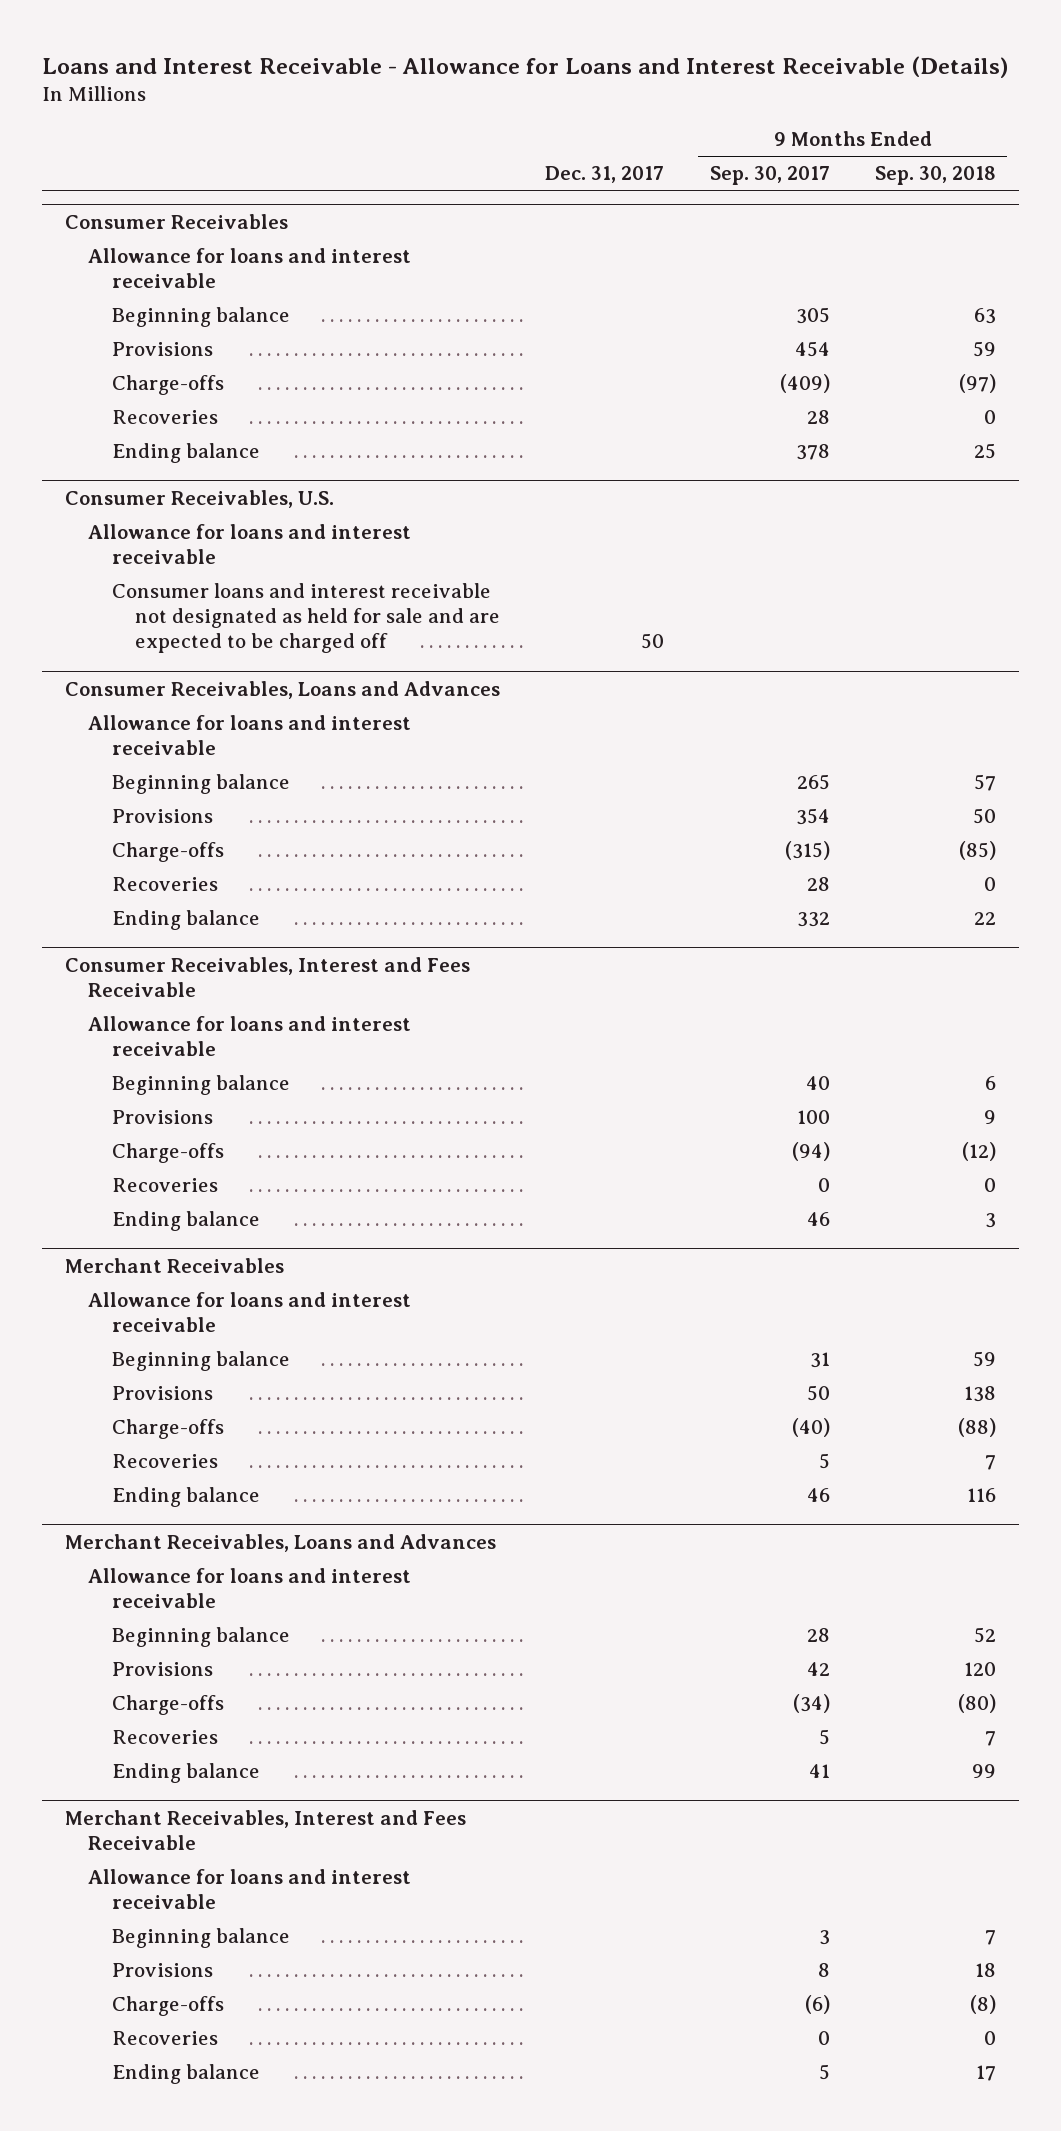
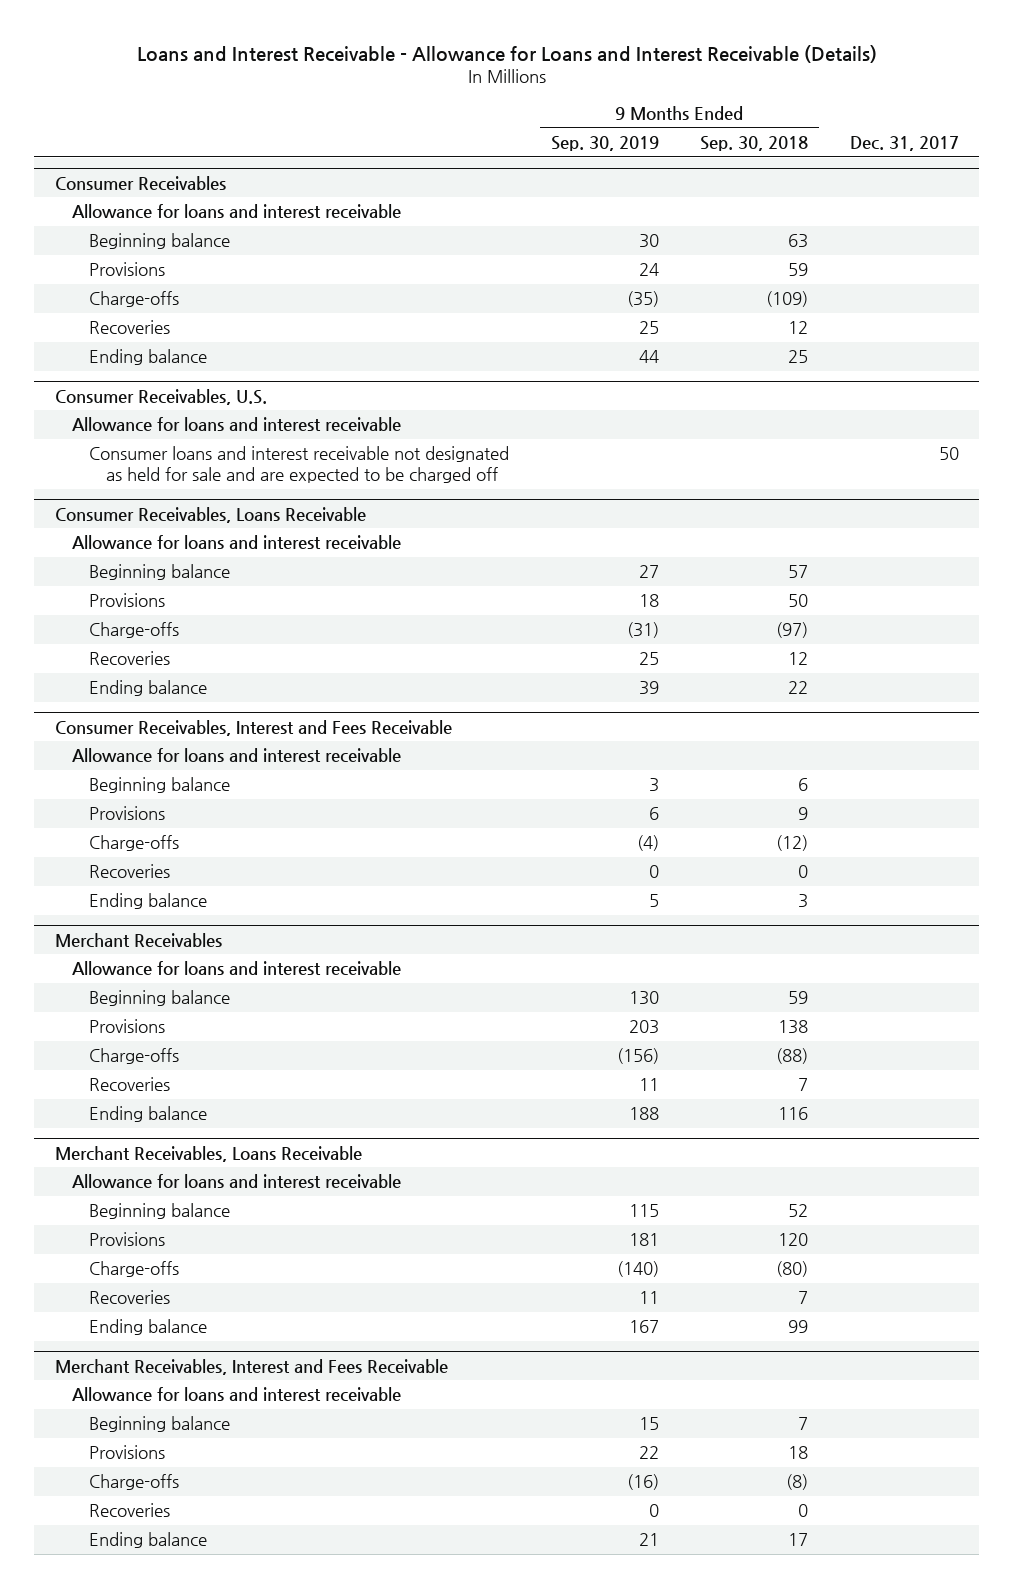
- | Dec. 31, 2017 | 9 Months Ended Sep. 30, 2017 | 9 Months Ended Sep. 30, 2018
+ | 9 Months Ended Sep. 30, 2019 | 9 Months Ended Sep. 30, 2018 | Dec. 31, 2017
@ Consumer Receivables
- Charge-offs | | (409) | (97)
- Recoveries | | 28 | 0
+ Charge-offs | (35) | (109) |
+ Recoveries | 25 | 12 |
- Consumer Receivables, Loans and Advances
+ Consumer Receivables, Loans Receivable
- Charge-offs | | (315) | (85)
- Recoveries | | 28 | 0
+ Charge-offs | (31) | (97) |
+ Recoveries | 25 | 12 |
- Merchant Receivables, Loans and Advances
+ Merchant Receivables, Loans Receivable

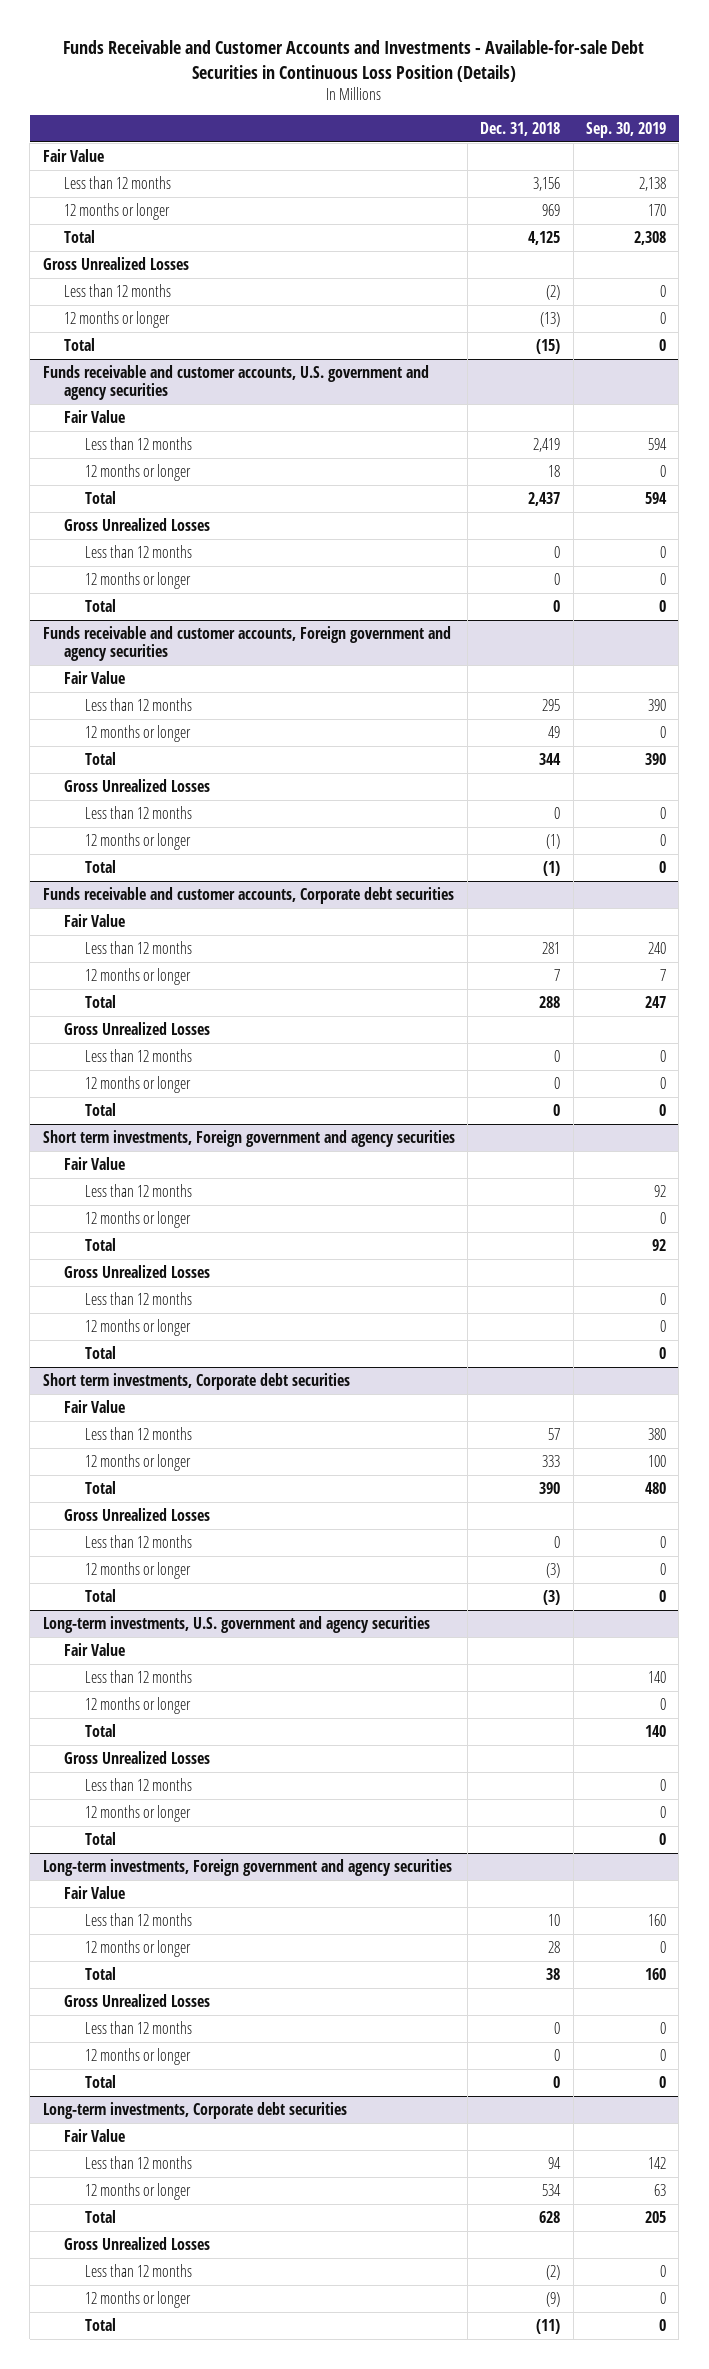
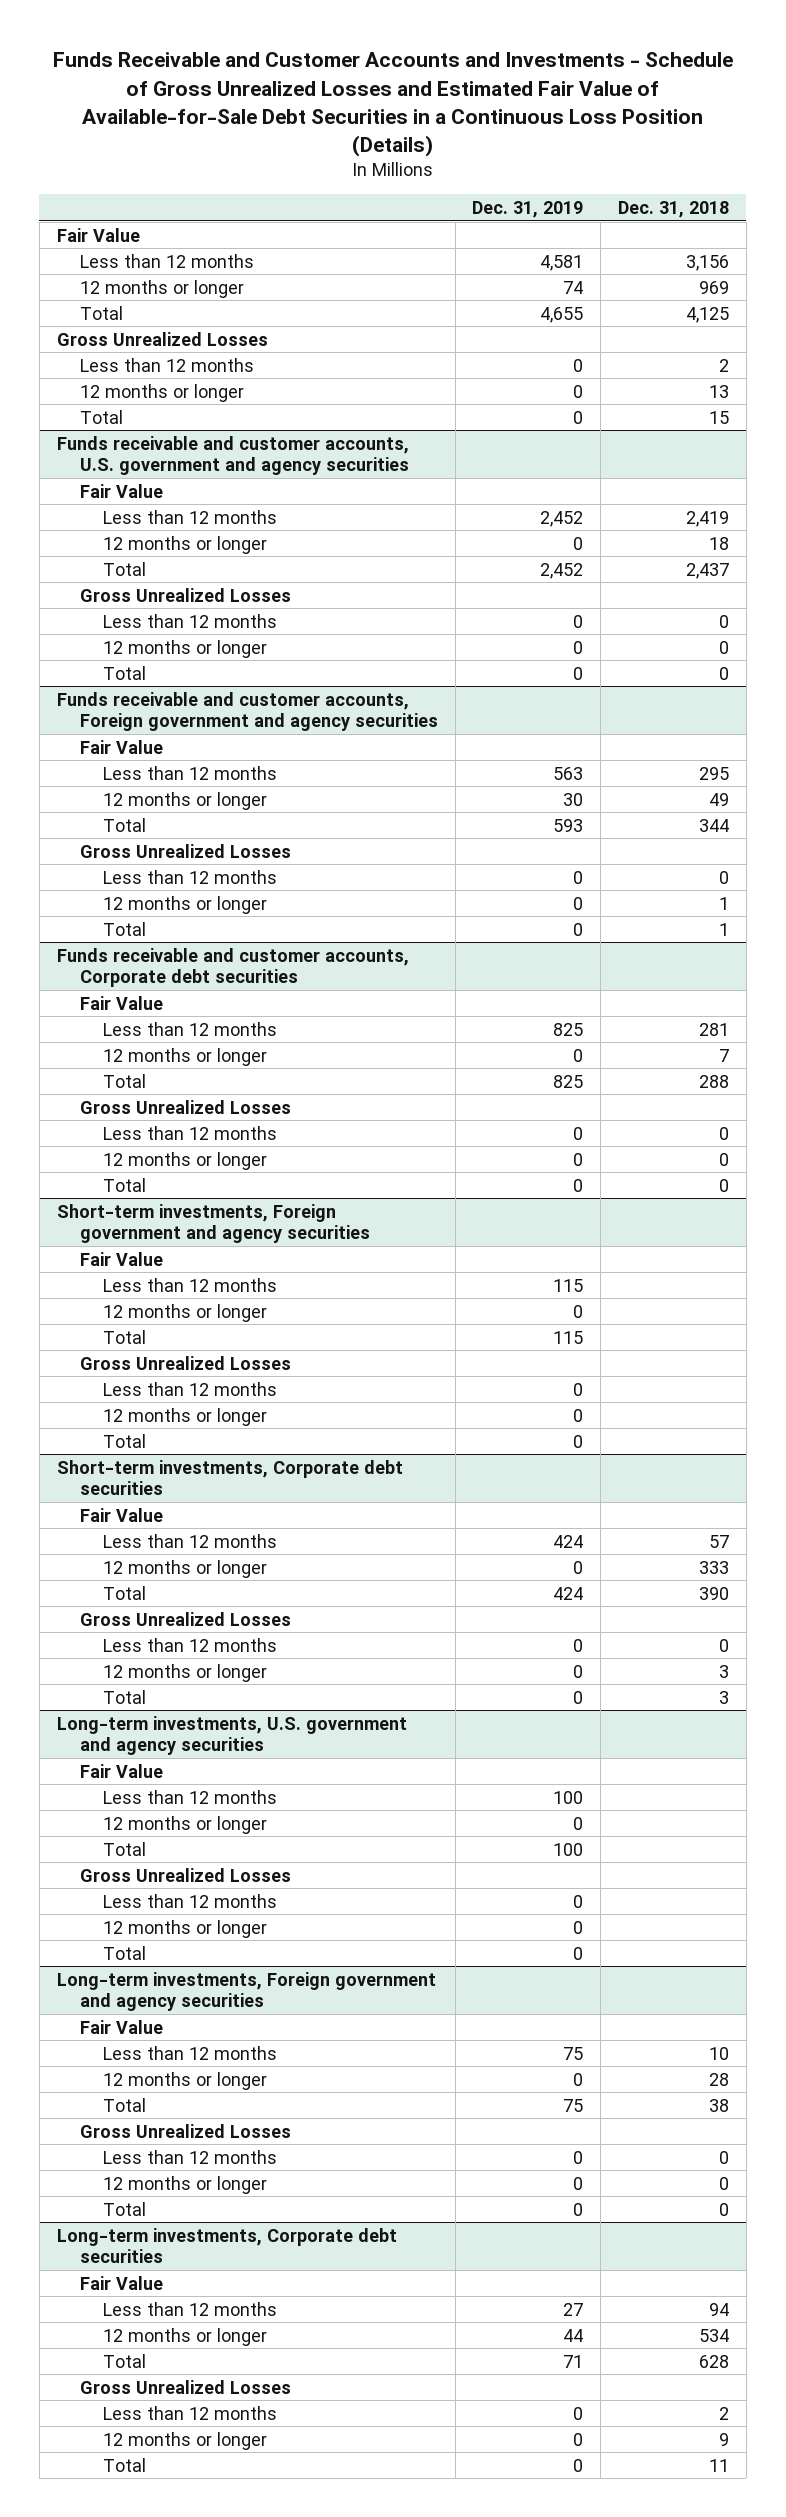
- Funds Receivable and Customer Accounts and Investments - Available-for-sale Debt Securities in Continuous Loss Position (Details)
+ Funds Receivable and Customer Accounts and Investments - Schedule of Gross Unrealized Losses and Estimated Fair Value of Available-for-Sale Debt Securities in a Continuous Loss Position (Details)
- | Dec. 31, 2018 | Sep. 30, 2019
+ | Dec. 31, 2019 | Dec. 31, 2018
- Less than 12 months | (2) | 0
- 12 months or longer | (13) | 0
- Total | (15) | 0
+ Less than 12 months | 0 | 2
+ 12 months or longer | 0 | 13
+ Total | 0 | 15
@ Funds receivable and customer accounts, Foreign government and agency securities
- 12 months or longer | (1) | 0
- Total | (1) | 0
+ 12 months or longer | 0 | 1
+ Total | 0 | 1
- Short term investments, Foreign government and agency securities
+ Short-term investments, Foreign government and agency securities
- Short term investments, Corporate debt securities
+ Short-term investments, Corporate debt securities
- 12 months or longer | (3) | 0
- Total | (3) | 0
+ 12 months or longer | 0 | 3
+ Total | 0 | 3
@ Long-term investments, Corporate debt securities
- Less than 12 months | (2) | 0
- 12 months or longer | (9) | 0
- Total | (11) | 0
+ Less than 12 months | 0 | 2
+ 12 months or longer | 0 | 9
+ Total | 0 | 11

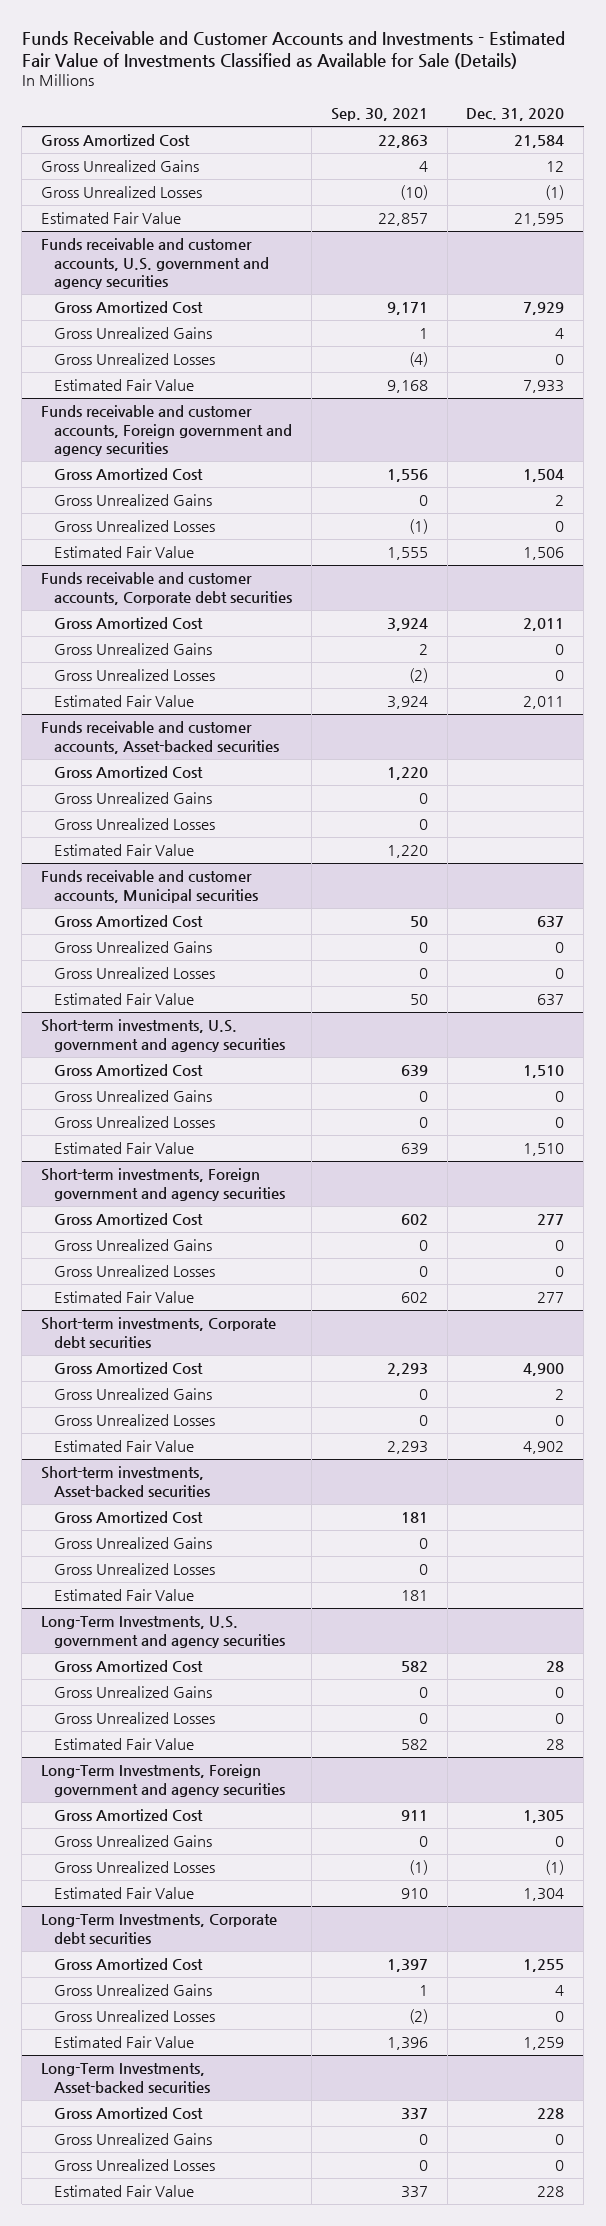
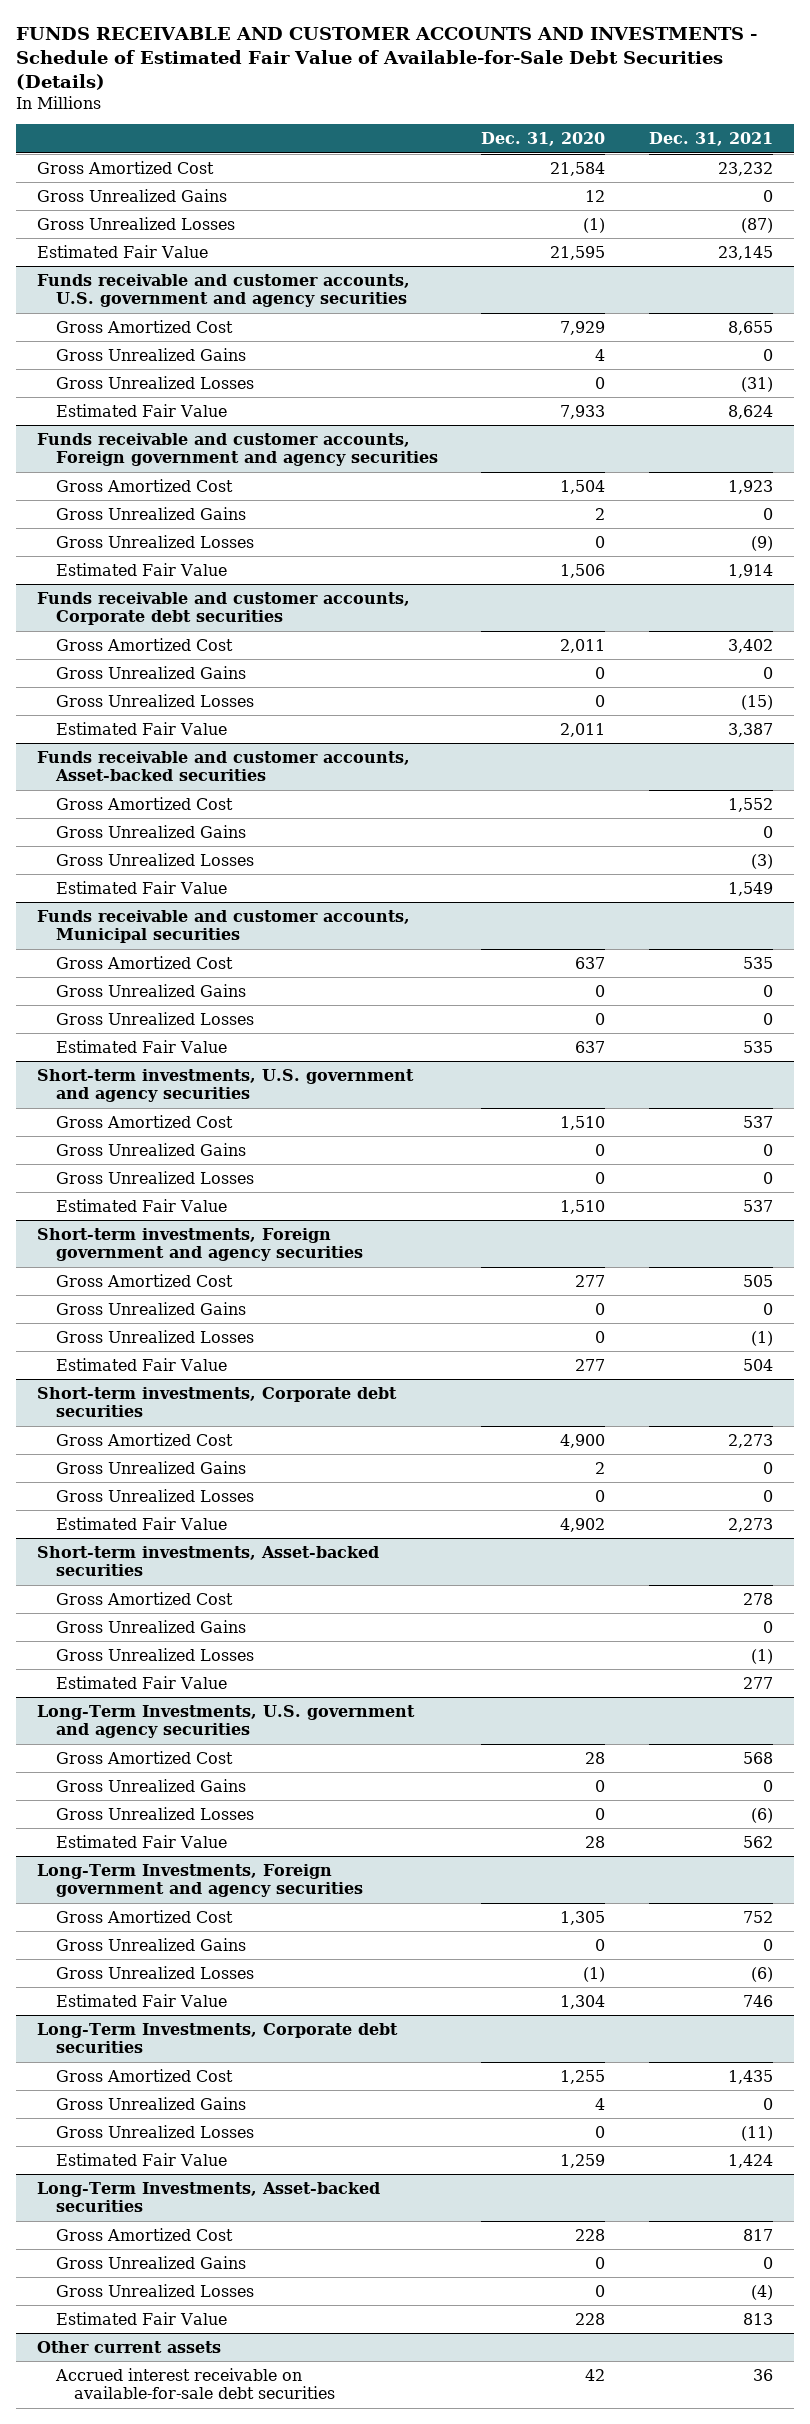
- Funds Receivable and Customer Accounts and Investments - Estimated Fair Value of Investments Classified as Available for Sale (Details)
+ FUNDS RECEIVABLE AND CUSTOMER ACCOUNTS AND INVESTMENTS - Schedule of Estimated Fair Value of Available-for-Sale Debt Securities (Details)
- | Sep. 30, 2021 | Dec. 31, 2020
+ | Dec. 31, 2020 | Dec. 31, 2021
+ Other current assets
+ Accrued interest receivable on available-for-sale debt securities | 42 | 36

